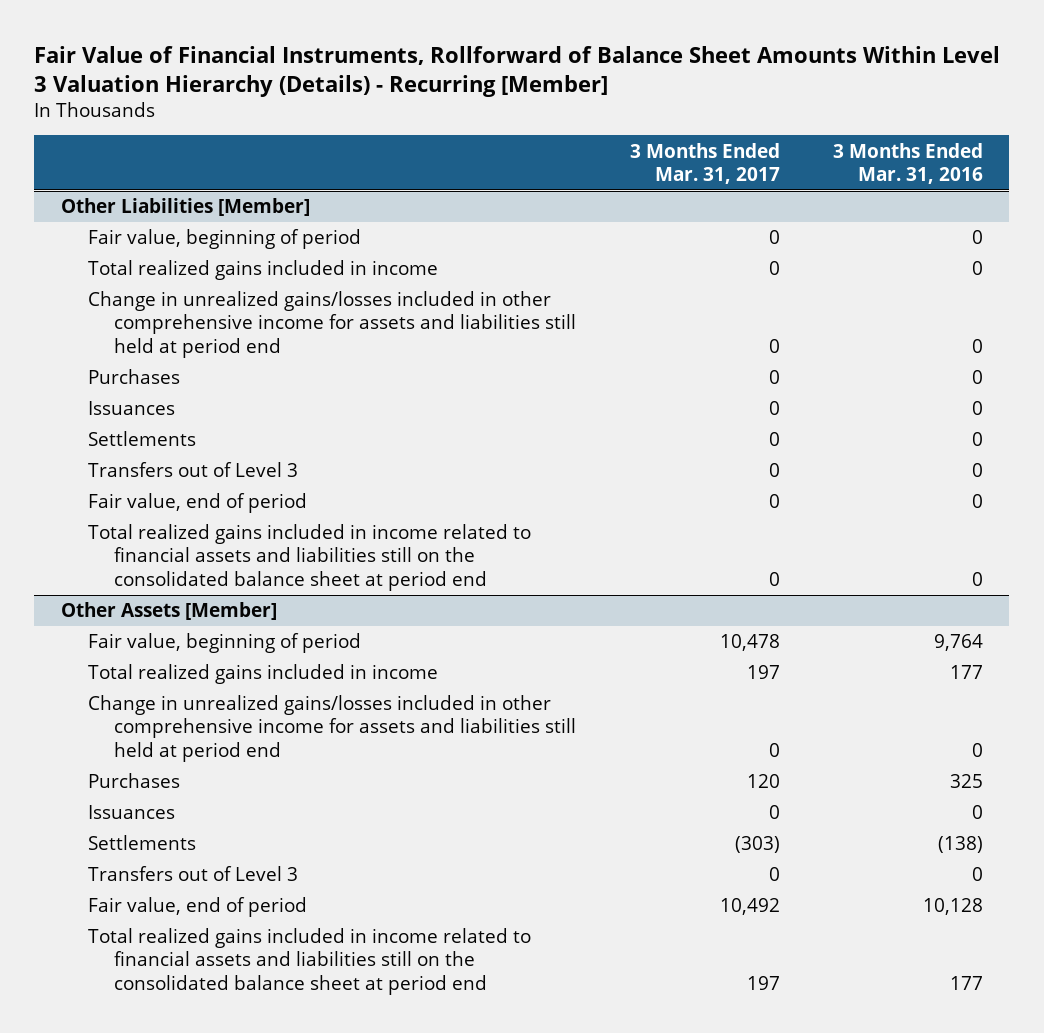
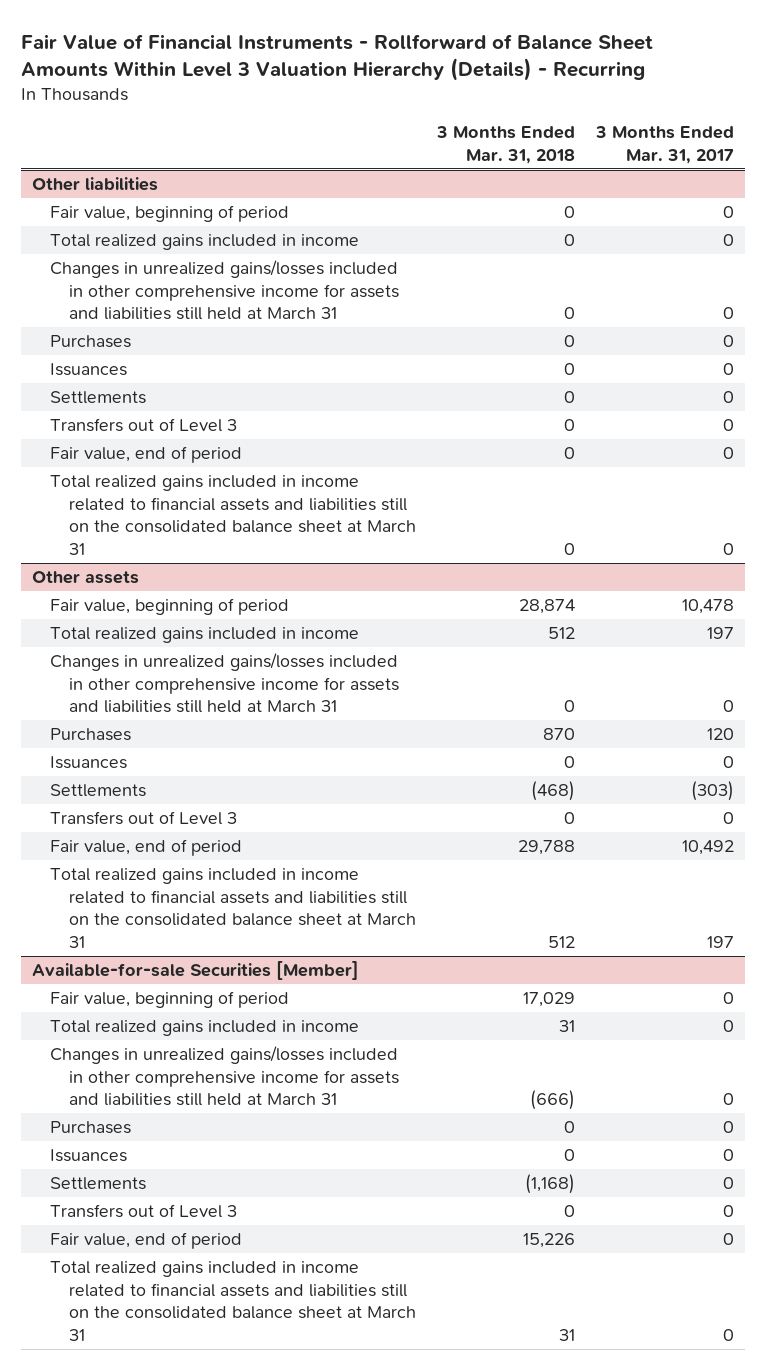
- Fair Value of Financial Instruments, Rollforward of Balance Sheet Amounts Within Level 3 Valuation Hierarchy (Details) - Recurring [Member]
+ Fair Value of Financial Instruments - Rollforward of Balance Sheet Amounts Within Level 3 Valuation Hierarchy (Details) - Recurring
- | 3 Months Ended Mar. 31, 2017 | 3 Months Ended Mar. 31, 2016
+ | 3 Months Ended Mar. 31, 2018 | 3 Months Ended Mar. 31, 2017
- Other Liabilities [Member]
+ Other liabilities
- Change in unrealized gains/losses included in other comprehensive income for assets and liabilities still held at period end | 0 | 0
+ Changes in unrealized gains/losses included in other comprehensive income for assets and liabilities still held at March 31 | 0 | 0
- Total realized gains included in income related to financial assets and liabilities still on the consolidated balance sheet at period end | 0 | 0
- Other Assets [Member]
+ Total realized gains included in income related to financial assets and liabilities still on the consolidated balance sheet at March 31 | 0 | 0
+ Other assets
- Change in unrealized gains/losses included in other comprehensive income for assets and liabilities still held at period end | 0 | 0
+ Changes in unrealized gains/losses included in other comprehensive income for assets and liabilities still held at March 31 | 0 | 0
- Total realized gains included in income related to financial assets and liabilities still on the consolidated balance sheet at period end | 197 | 177
+ Total realized gains included in income related to financial assets and liabilities still on the consolidated balance sheet at March 31 | 512 | 197
+ Available-for-sale Securities [Member]
+ Fair value, beginning of period | 17,029 | 0
+ Total realized gains included in income | 31 | 0
+ Changes in unrealized gains/losses included in other comprehensive income for assets and liabilities still held at March 31 | (666) | 0
+ Purchases | 0 | 0
+ Issuances | 0 | 0
+ Settlements | (1,168) | 0
+ Transfers out of Level 3 | 0 | 0
+ Fair value, end of period | 15,226 | 0
+ Total realized gains included in income related to financial assets and liabilities still on the consolidated balance sheet at March 31 | 31 | 0

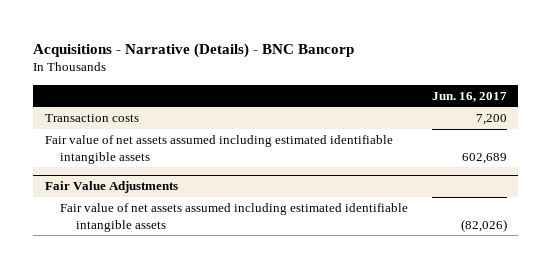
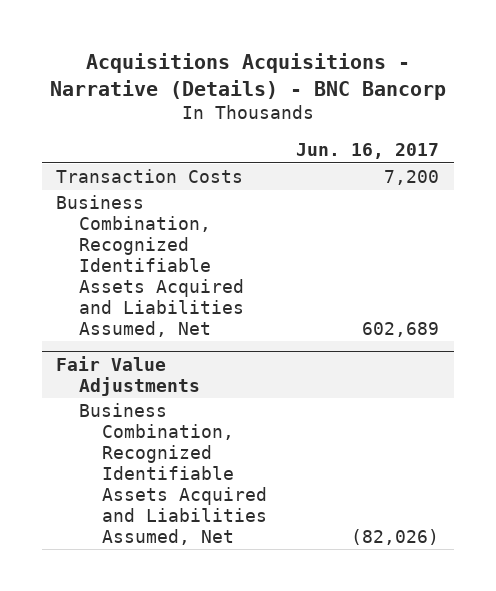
- Acquisitions - Narrative (Details) - BNC Bancorp
+ Acquisitions Acquisitions - Narrative (Details) - BNC Bancorp
- Transaction costs | 7,200
- Fair value of net assets assumed including estimated identifiable intangible assets | 602,689
+ Transaction Costs | 7,200
+ Business Combination, Recognized Identifiable Assets Acquired and Liabilities Assumed, Net | 602,689
@ Fair Value Adjustments
- Fair value of net assets assumed including estimated identifiable intangible assets | (82,026)
+ Business Combination, Recognized Identifiable Assets Acquired and Liabilities Assumed, Net | (82,026)

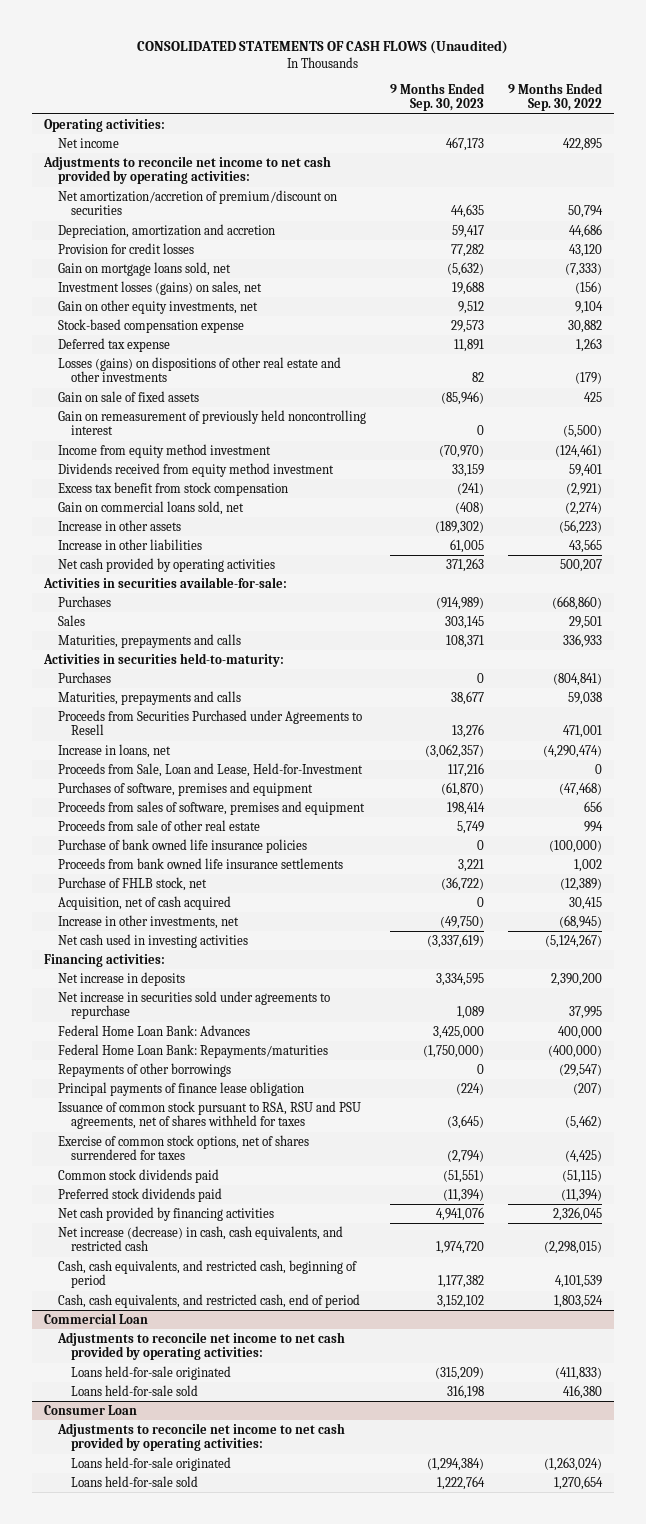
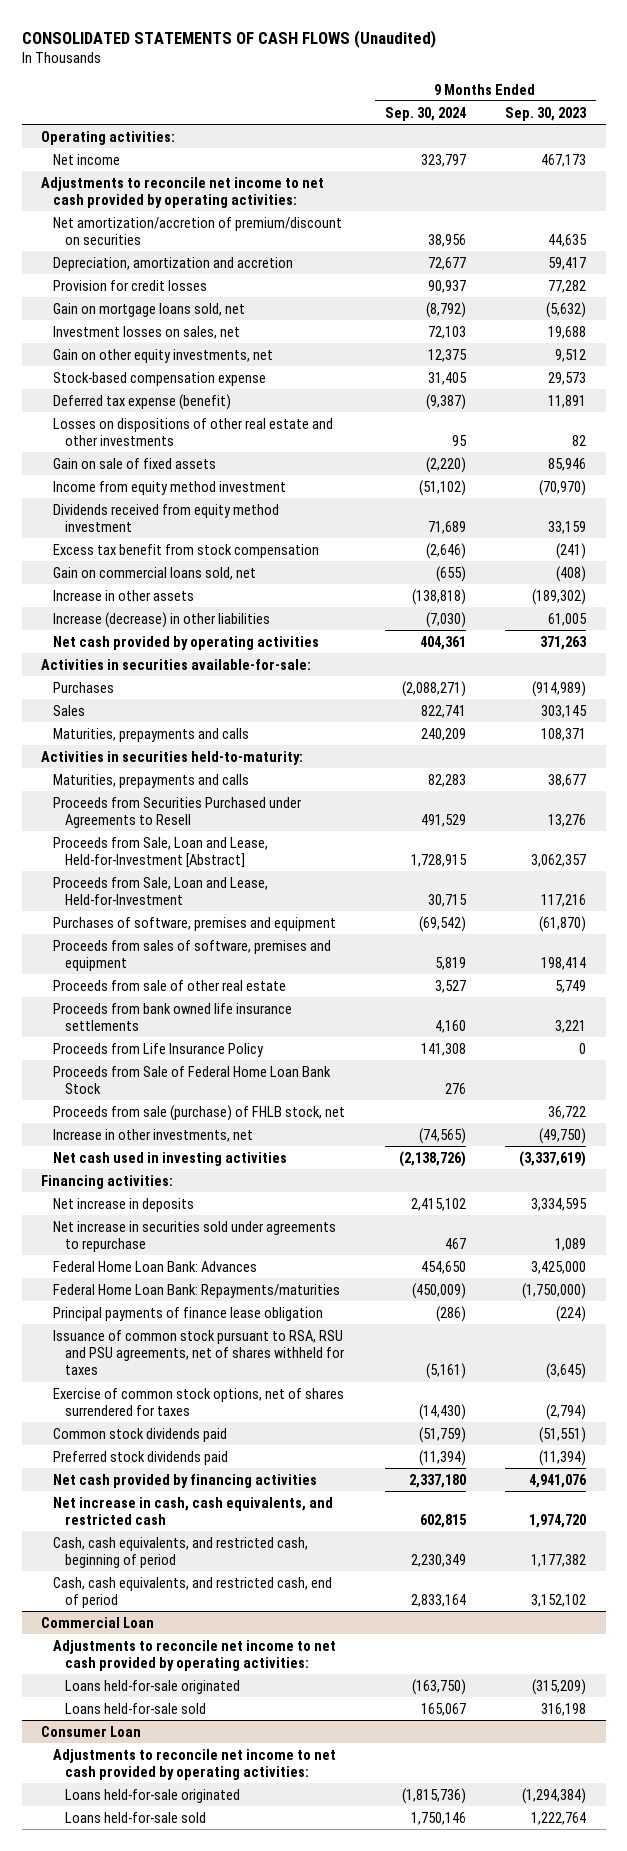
- | 9 Months Ended Sep. 30, 2023 | 9 Months Ended Sep. 30, 2022
+ | 9 Months Ended Sep. 30, 2024 | 9 Months Ended Sep. 30, 2023
- Investment losses (gains) on sales, net | 19,688 | (156)
+ Investment losses on sales, net | 72,103 | 19,688
- Deferred tax expense | 11,891 | 1,263
- Losses (gains) on dispositions of other real estate and other investments | 82 | (179)
- Gain on sale of fixed assets | (85,946) | 425
- Gain on remeasurement of previously held noncontrolling interest | 0 | (5,500)
+ Deferred tax expense (benefit) | (9,387) | 11,891
+ Losses on dispositions of other real estate and other investments | 95 | 82
+ Gain on sale of fixed assets | (2,220) | 85,946
- Increase in other liabilities | 61,005 | 43,565
+ Increase (decrease) in other liabilities | (7,030) | 61,005
- Purchases | 0 | (804,841)
- Increase in loans, net | (3,062,357) | (4,290,474)
+ Proceeds from Sale, Loan and Lease, Held-for-Investment [Abstract] | 1,728,915 | 3,062,357
- Purchase of bank owned life insurance policies | 0 | (100,000)
- Purchase of FHLB stock, net | (36,722) | (12,389)
- Acquisition, net of cash acquired | 0 | 30,415
+ Proceeds from Life Insurance Policy | 141,308 | 0
+ Proceeds from Sale of Federal Home Loan Bank Stock | 276 |
+ Proceeds from sale (purchase) of FHLB stock, net | | 36,722
- Repayments of other borrowings | 0 | (29,547)
- Net increase (decrease) in cash, cash equivalents, and restricted cash | 1,974,720 | (2,298,015)
+ Net increase in cash, cash equivalents, and restricted cash | 602,815 | 1,974,720

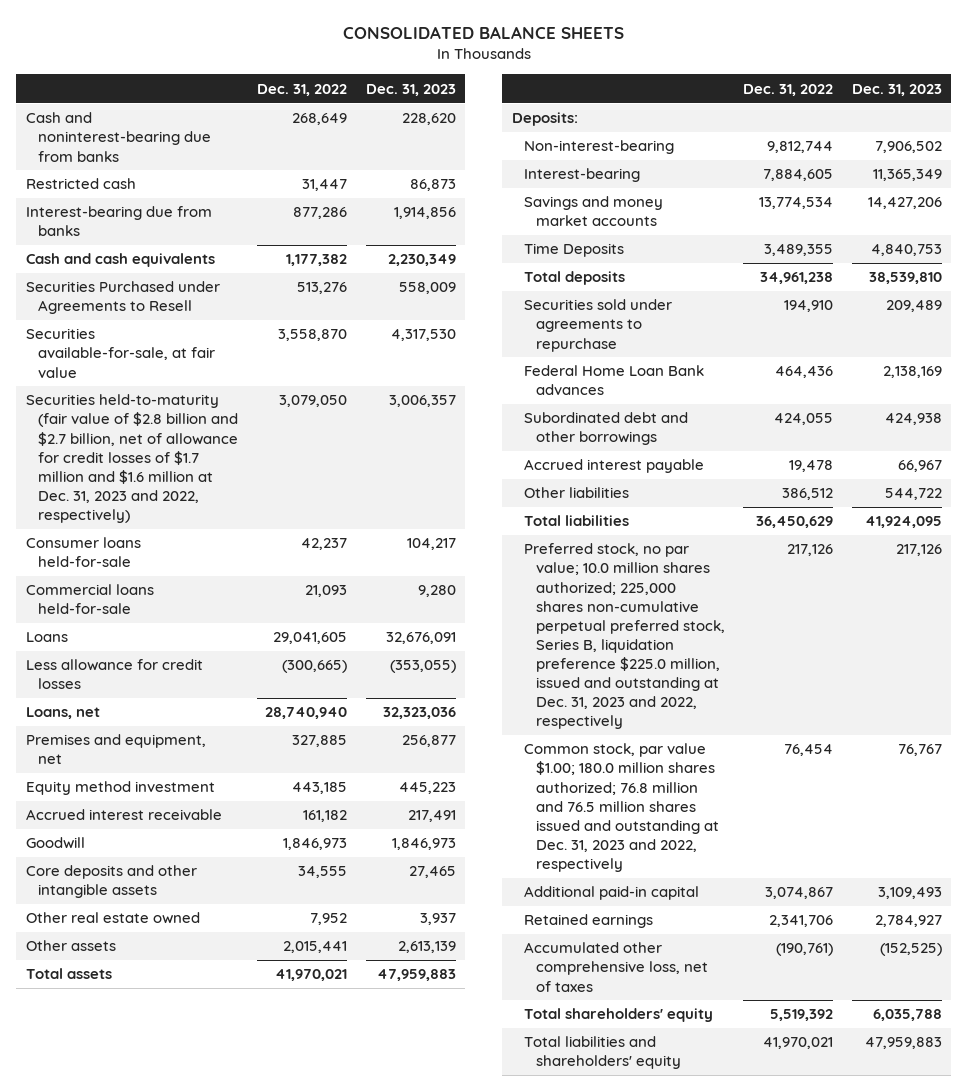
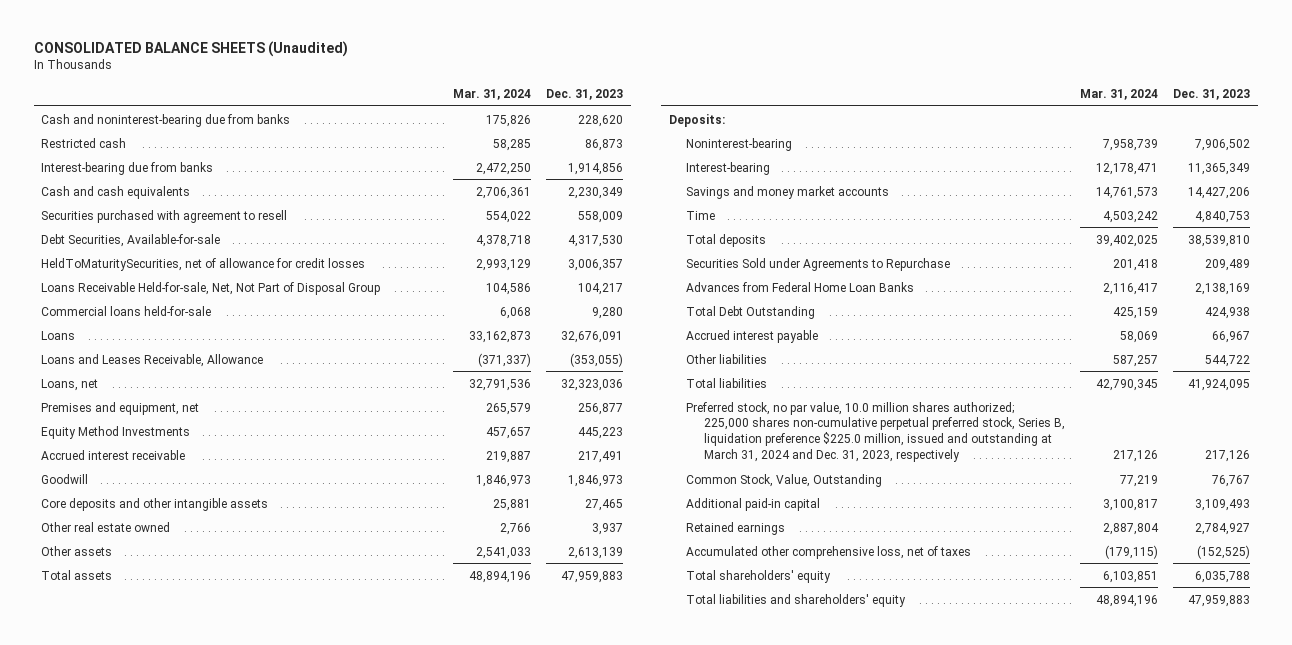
- CONSOLIDATED BALANCE SHEETS
+ CONSOLIDATED BALANCE SHEETS (Unaudited)
- | Dec. 31, 2022 | Dec. 31, 2023
+ | Mar. 31, 2024 | Dec. 31, 2023
- Securities Purchased under Agreements to Resell | 513,276 | 558,009
- Securities available-for-sale, at fair value | 3,558,870 | 4,317,530
- Securities held-to-maturity (fair value of $2.8 billion and $2.7 billion, net of allowance for credit losses of $1.7 million and $1.6 million at Dec. 31, 2023 and 2022, respectively) | 3,079,050 | 3,006,357
- Consumer loans held-for-sale | 42,237 | 104,217
+ Securities purchased with agreement to resell | 554,022 | 558,009
+ Debt Securities, Available-for-sale | 4,378,718 | 4,317,530
+ HeldToMaturitySecurities, net of allowance for credit losses | 2,993,129 | 3,006,357
+ Loans Receivable Held-for-sale, Net, Not Part of Disposal Group | 104,586 | 104,217
- Less allowance for credit losses | (300,665) | (353,055)
+ Loans and Leases Receivable, Allowance | (371,337) | (353,055)
- Equity method investment | 443,185 | 445,223
+ Equity Method Investments | 457,657 | 445,223
- Non-interest-bearing | 9,812,744 | 7,906,502
+ Noninterest-bearing | 7,958,739 | 7,906,502
- Time Deposits | 3,489,355 | 4,840,753
+ Time | 4,503,242 | 4,840,753
- Securities sold under agreements to repurchase | 194,910 | 209,489
- Federal Home Loan Bank advances | 464,436 | 2,138,169
- Subordinated debt and other borrowings | 424,055 | 424,938
+ Securities Sold under Agreements to Repurchase | 201,418 | 209,489
+ Advances from Federal Home Loan Banks | 2,116,417 | 2,138,169
+ Total Debt Outstanding | 425,159 | 424,938
- Preferred stock, no par value; 10.0 million shares authorized; 225,000 shares non-cumulative perpetual preferred stock, Series B, liquidation preference $225.0 million, issued and outstanding at Dec. 31, 2023 and 2022, respectively | 217,126 | 217,126
- Common stock, par value $1.00; 180.0 million shares authorized; 76.8 million and 76.5 million shares issued and outstanding at Dec. 31, 2023 and 2022, respectively | 76,454 | 76,767
+ Preferred stock, no par value, 10.0 million shares authorized; 225,000 shares non-cumulative perpetual preferred stock, Series B, liquidation preference $225.0 million, issued and outstanding at March 31, 2024 and Dec. 31, 2023, respectively | 217,126 | 217,126
+ Common Stock, Value, Outstanding | 77,219 | 76,767

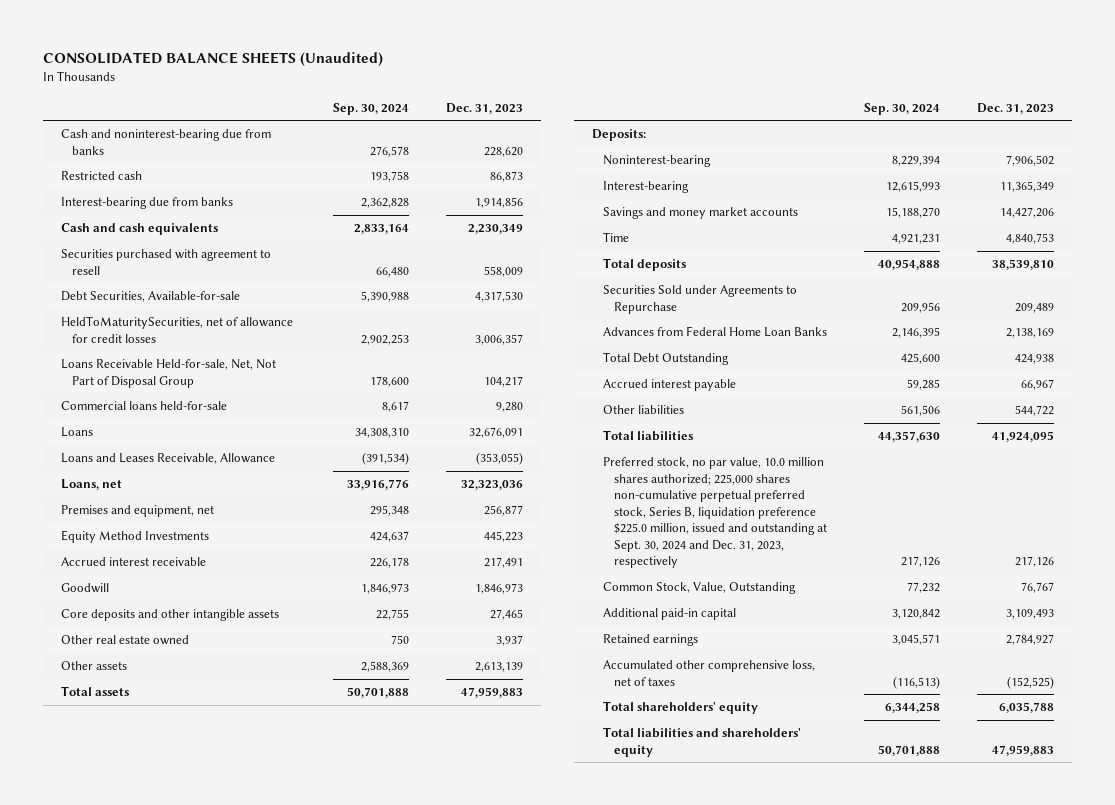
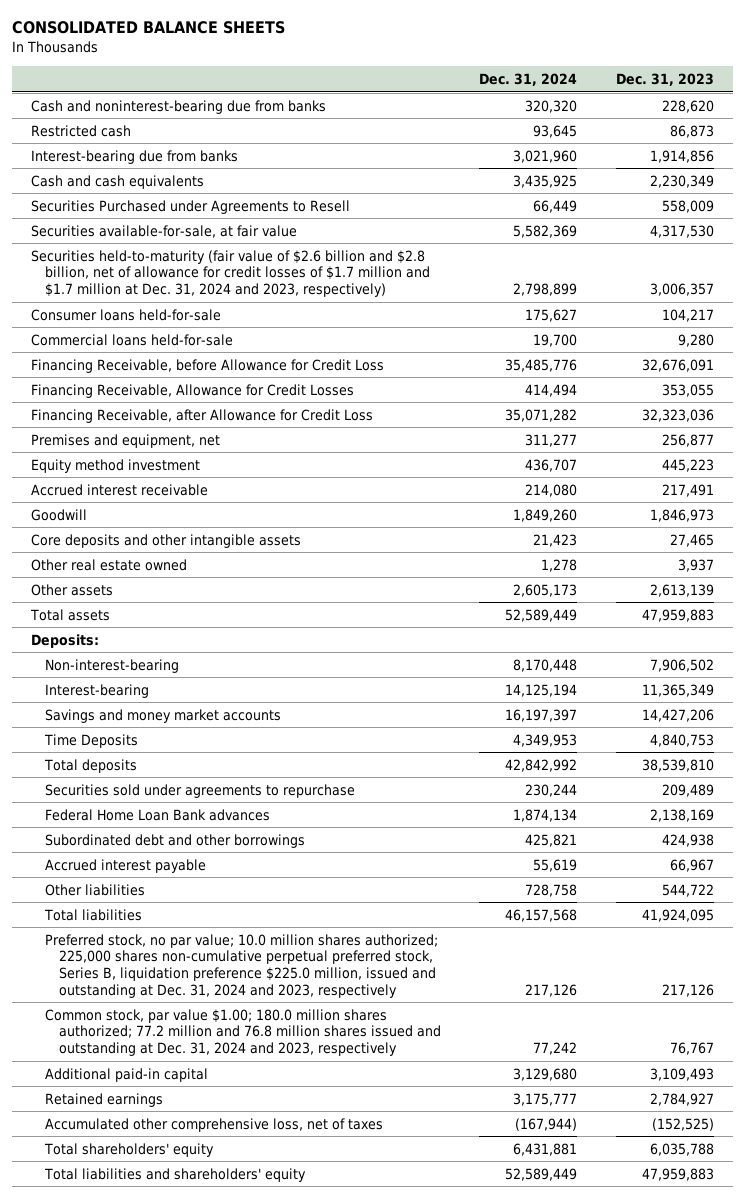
- CONSOLIDATED BALANCE SHEETS (Unaudited)
+ CONSOLIDATED BALANCE SHEETS
- | Sep. 30, 2024 | Dec. 31, 2023
+ | Dec. 31, 2024 | Dec. 31, 2023
- Securities purchased with agreement to resell | 66,480 | 558,009
- Debt Securities, Available-for-sale | 5,390,988 | 4,317,530
- HeldToMaturitySecurities, net of allowance for credit losses | 2,902,253 | 3,006,357
- Loans Receivable Held-for-sale, Net, Not Part of Disposal Group | 178,600 | 104,217
+ Securities Purchased under Agreements to Resell | 66,449 | 558,009
+ Securities available-for-sale, at fair value | 5,582,369 | 4,317,530
+ Securities held-to-maturity (fair value of $2.6 billion and $2.8 billion, net of allowance for credit losses of $1.7 million and $1.7 million at Dec. 31, 2024 and 2023, respectively) | 2,798,899 | 3,006,357
+ Consumer loans held-for-sale | 175,627 | 104,217
- Loans | 34,308,310 | 32,676,091
- Loans and Leases Receivable, Allowance | (391,534) | (353,055)
- Loans, net | 33,916,776 | 32,323,036
+ Financing Receivable, before Allowance for Credit Loss | 35,485,776 | 32,676,091
+ Financing Receivable, Allowance for Credit Losses | 414,494 | 353,055
+ Financing Receivable, after Allowance for Credit Loss | 35,071,282 | 32,323,036
- Equity Method Investments | 424,637 | 445,223
+ Equity method investment | 436,707 | 445,223
- Noninterest-bearing | 8,229,394 | 7,906,502
+ Non-interest-bearing | 8,170,448 | 7,906,502
- Time | 4,921,231 | 4,840,753
+ Time Deposits | 4,349,953 | 4,840,753
- Securities Sold under Agreements to Repurchase | 209,956 | 209,489
- Advances from Federal Home Loan Banks | 2,146,395 | 2,138,169
- Total Debt Outstanding | 425,600 | 424,938
+ Securities sold under agreements to repurchase | 230,244 | 209,489
+ Federal Home Loan Bank advances | 1,874,134 | 2,138,169
+ Subordinated debt and other borrowings | 425,821 | 424,938
- Preferred stock, no par value, 10.0 million shares authorized; 225,000 shares non-cumulative perpetual preferred stock, Series B, liquidation preference $225.0 million, issued and outstanding at Sept. 30, 2024 and Dec. 31, 2023, respectively | 217,126 | 217,126
- Common Stock, Value, Outstanding | 77,232 | 76,767
+ Preferred stock, no par value; 10.0 million shares authorized; 225,000 shares non-cumulative perpetual preferred stock, Series B, liquidation preference $225.0 million, issued and outstanding at Dec. 31, 2024 and 2023, respectively | 217,126 | 217,126
+ Common stock, par value $1.00; 180.0 million shares authorized; 77.2 million and 76.8 million shares issued and outstanding at Dec. 31, 2024 and 2023, respectively | 77,242 | 76,767

